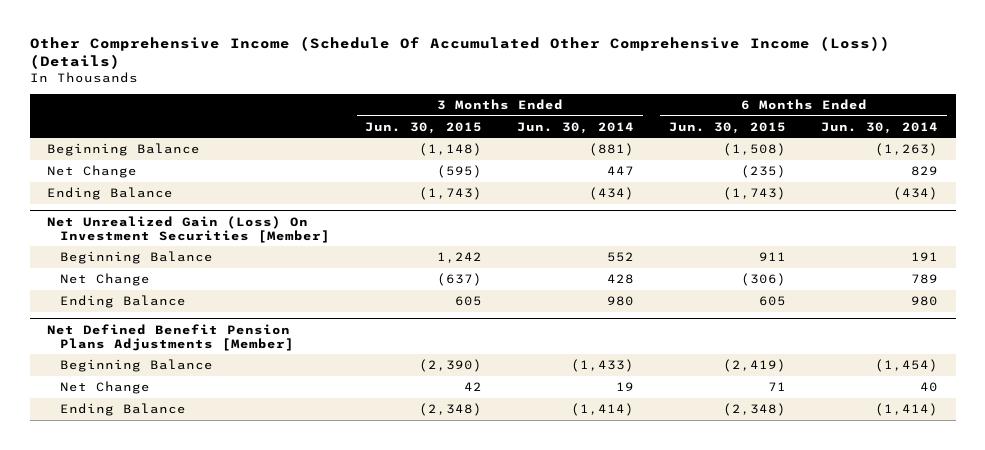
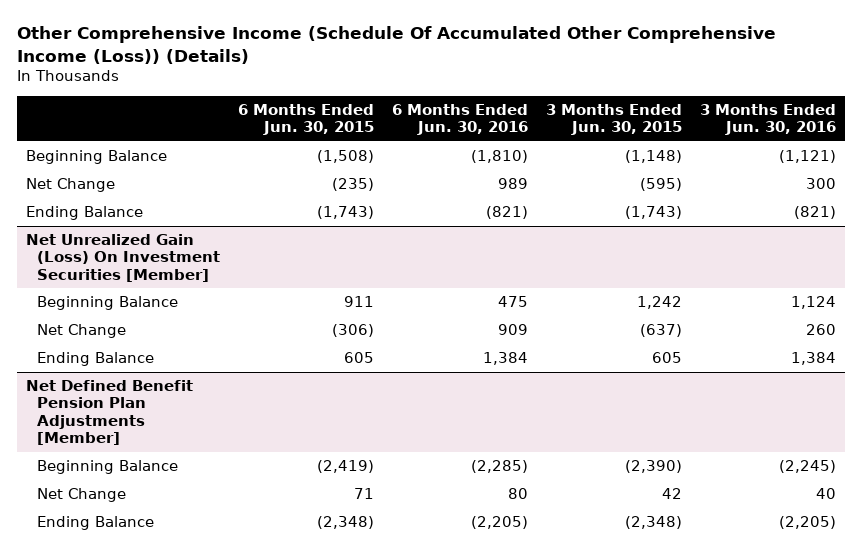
- | 3 Months Ended Jun. 30, 2015 | 3 Months Ended Jun. 30, 2014 | 6 Months Ended Jun. 30, 2015 | 6 Months Ended Jun. 30, 2014
+ | 6 Months Ended Jun. 30, 2015 | 6 Months Ended Jun. 30, 2016 | 3 Months Ended Jun. 30, 2015 | 3 Months Ended Jun. 30, 2016
- Net Defined Benefit Pension Plans Adjustments [Member]
+ Net Defined Benefit Pension Plan Adjustments [Member]

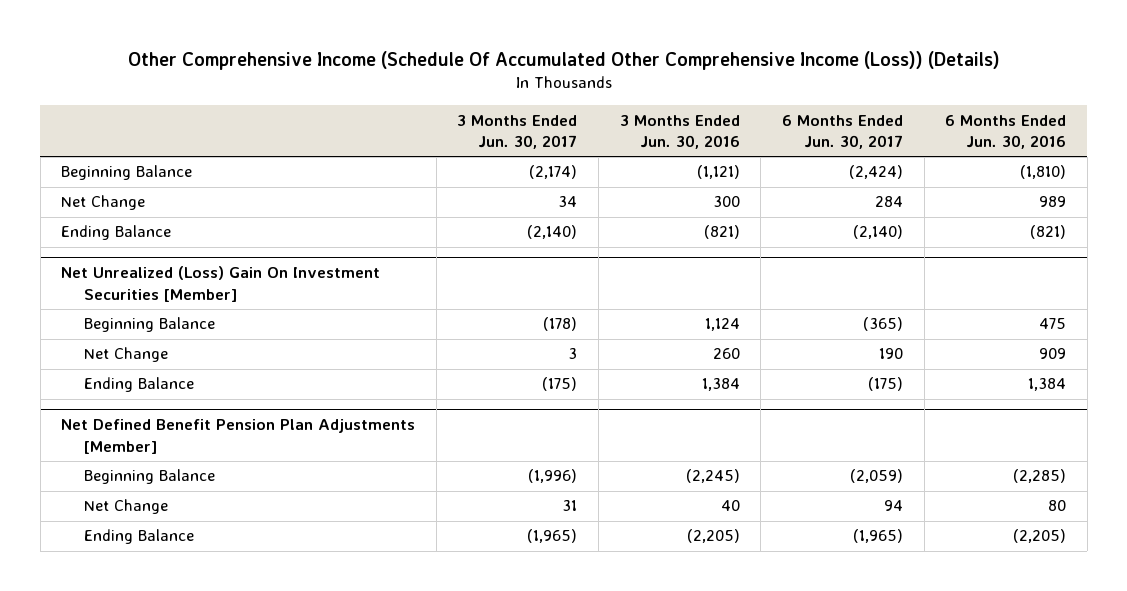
- | 6 Months Ended Jun. 30, 2015 | 6 Months Ended Jun. 30, 2016 | 3 Months Ended Jun. 30, 2015 | 3 Months Ended Jun. 30, 2016
+ | 3 Months Ended Jun. 30, 2017 | 3 Months Ended Jun. 30, 2016 | 6 Months Ended Jun. 30, 2017 | 6 Months Ended Jun. 30, 2016
- Net Unrealized Gain (Loss) On Investment Securities [Member]
+ Net Unrealized (Loss) Gain On Investment Securities [Member]

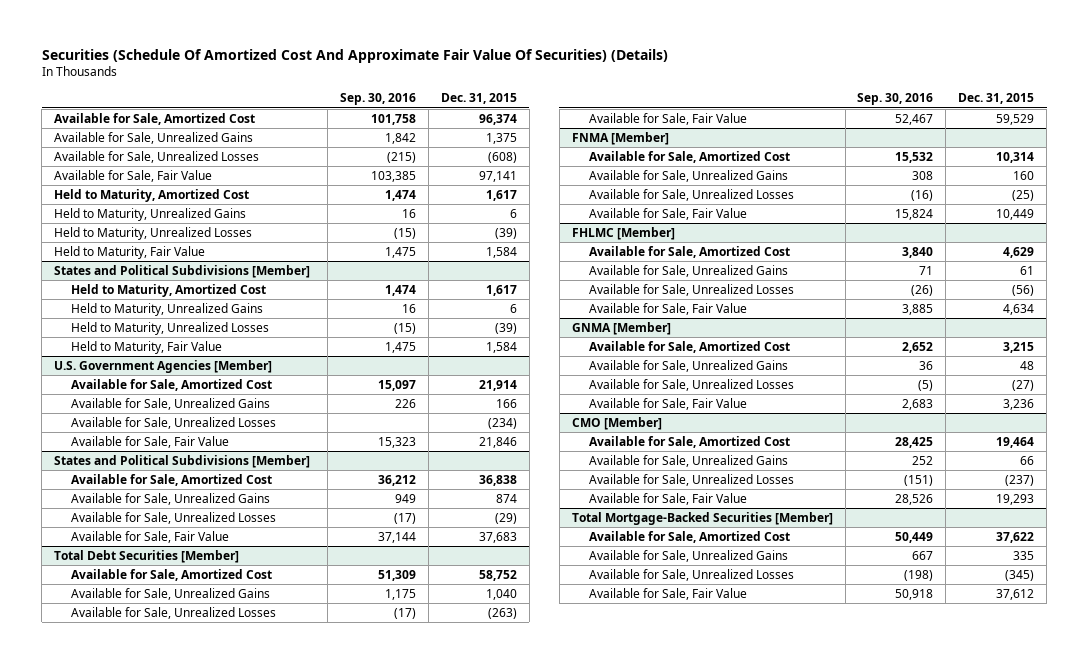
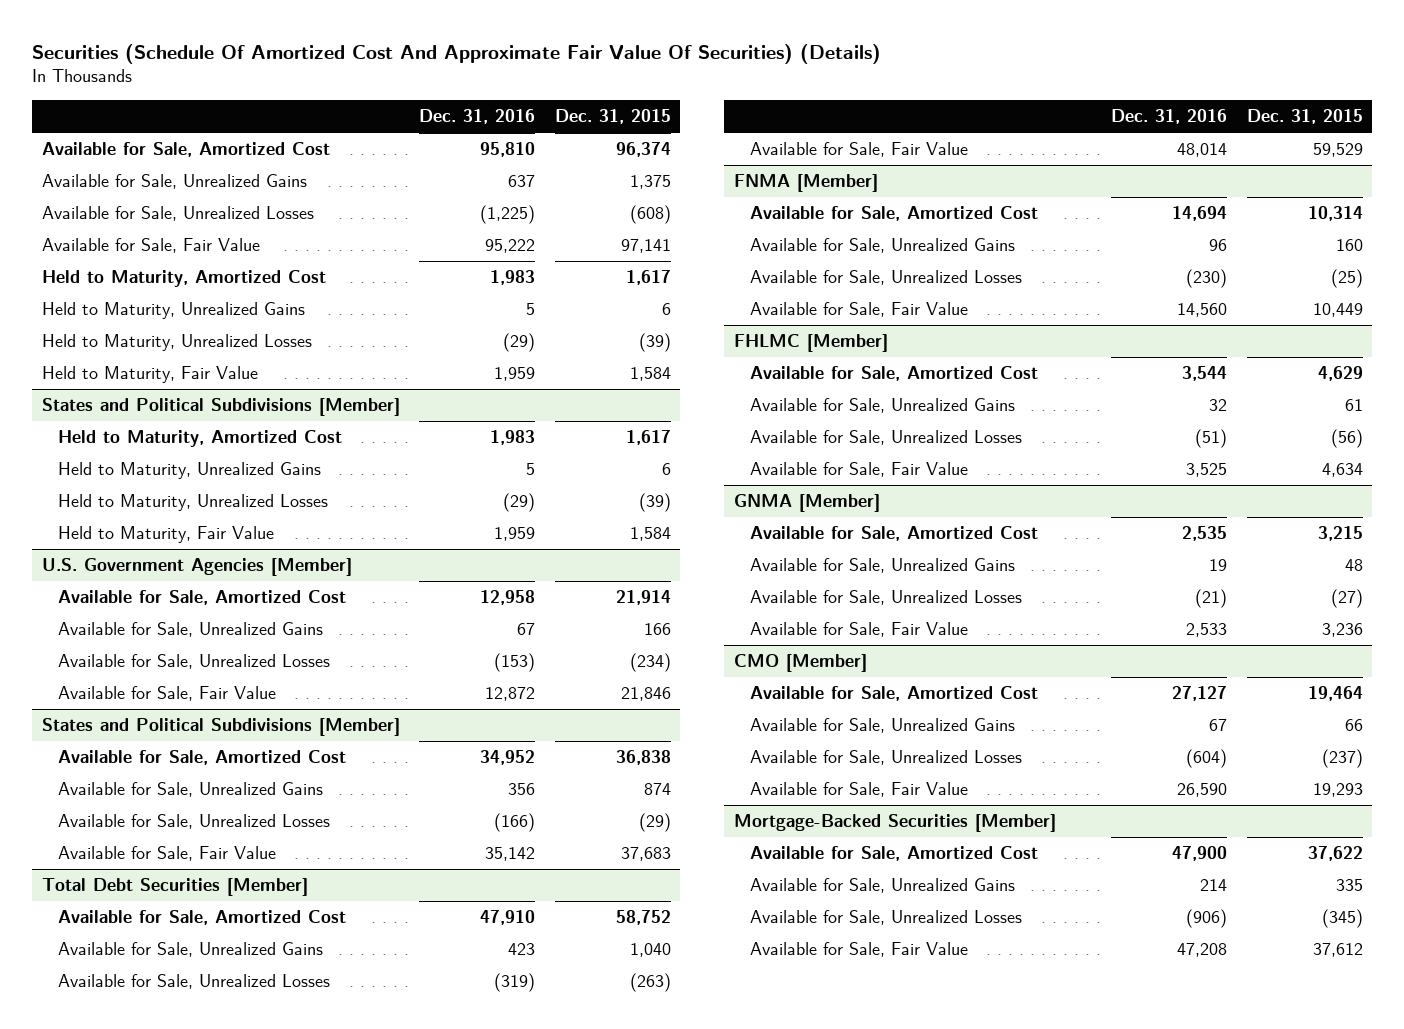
- | Sep. 30, 2016 | Dec. 31, 2015
+ | Dec. 31, 2016 | Dec. 31, 2015
- Total Mortgage-Backed Securities [Member]
+ Mortgage-Backed Securities [Member]

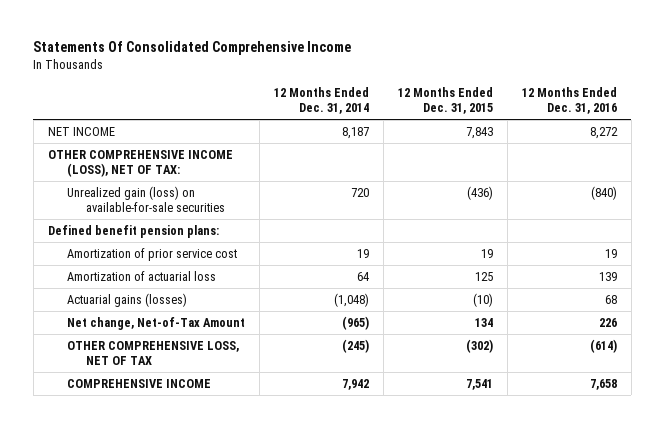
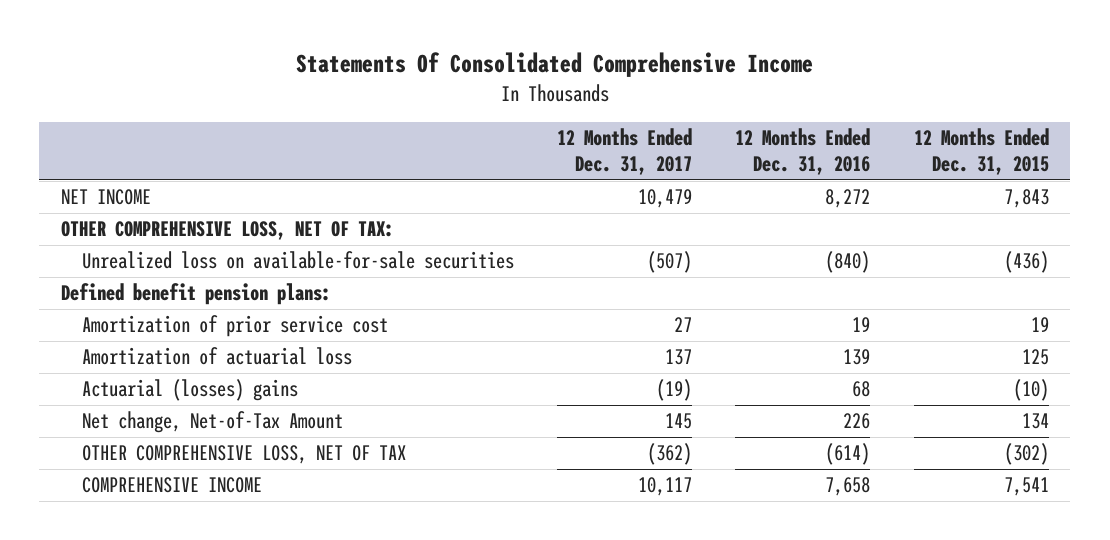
- | 12 Months Ended Dec. 31, 2014 | 12 Months Ended Dec. 31, 2015 | 12 Months Ended Dec. 31, 2016
+ | 12 Months Ended Dec. 31, 2017 | 12 Months Ended Dec. 31, 2016 | 12 Months Ended Dec. 31, 2015
- OTHER COMPREHENSIVE INCOME (LOSS), NET OF TAX:
- Unrealized gain (loss) on available-for-sale securities | 720 | (436) | (840)
+ OTHER COMPREHENSIVE LOSS, NET OF TAX:
+ Unrealized loss on available-for-sale securities | (507) | (840) | (436)
- Actuarial gains (losses) | (1,048) | (10) | 68
+ Actuarial (losses) gains | (19) | 68 | (10)

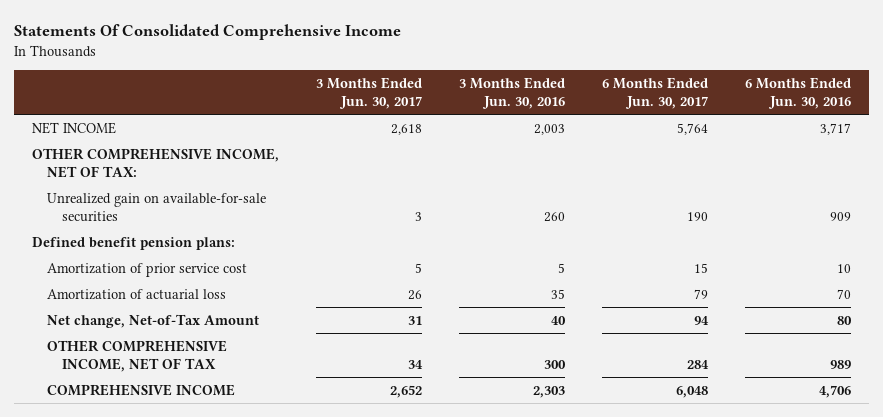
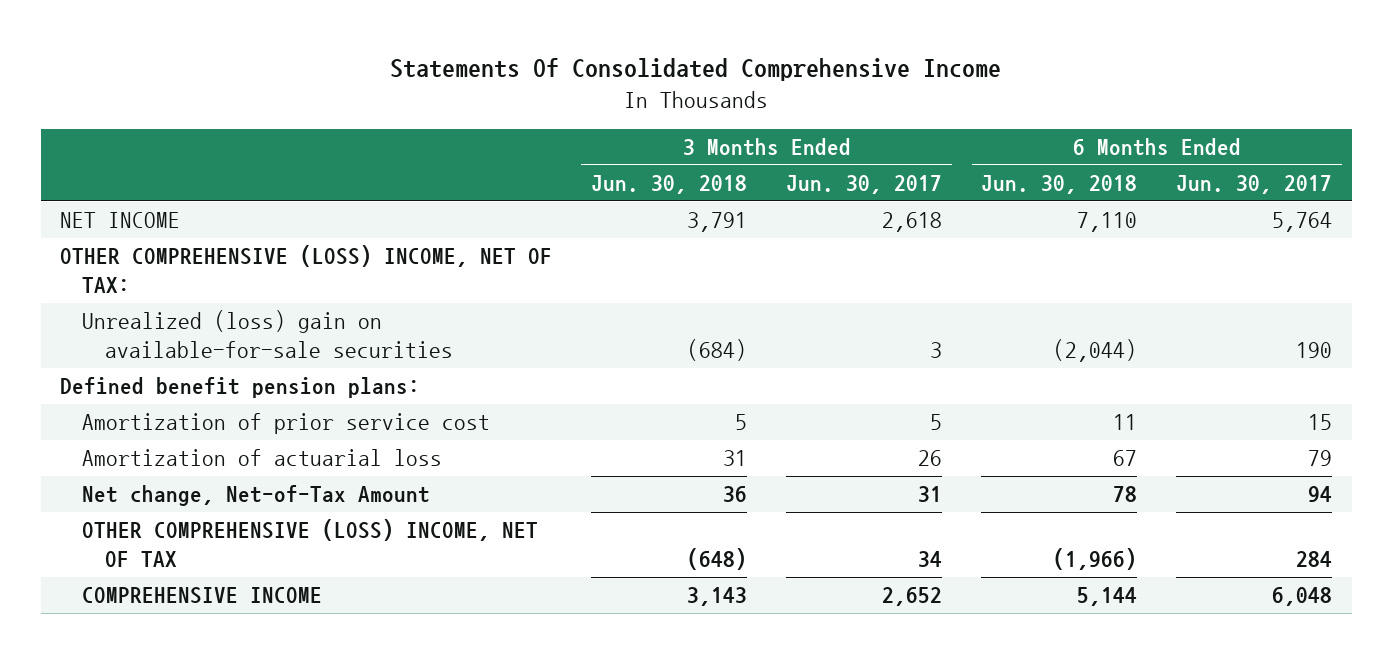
- | 3 Months Ended Jun. 30, 2017 | 3 Months Ended Jun. 30, 2016 | 6 Months Ended Jun. 30, 2017 | 6 Months Ended Jun. 30, 2016
+ | 3 Months Ended Jun. 30, 2018 | 3 Months Ended Jun. 30, 2017 | 6 Months Ended Jun. 30, 2018 | 6 Months Ended Jun. 30, 2017
- OTHER COMPREHENSIVE INCOME, NET OF TAX:
- Unrealized gain on available-for-sale securities | 3 | 260 | 190 | 909
+ OTHER COMPREHENSIVE (LOSS) INCOME, NET OF TAX:
+ Unrealized (loss) gain on available-for-sale securities | (684) | 3 | (2,044) | 190
- OTHER COMPREHENSIVE INCOME, NET OF TAX | 34 | 300 | 284 | 989
+ OTHER COMPREHENSIVE (LOSS) INCOME, NET OF TAX | (648) | 34 | (1,966) | 284

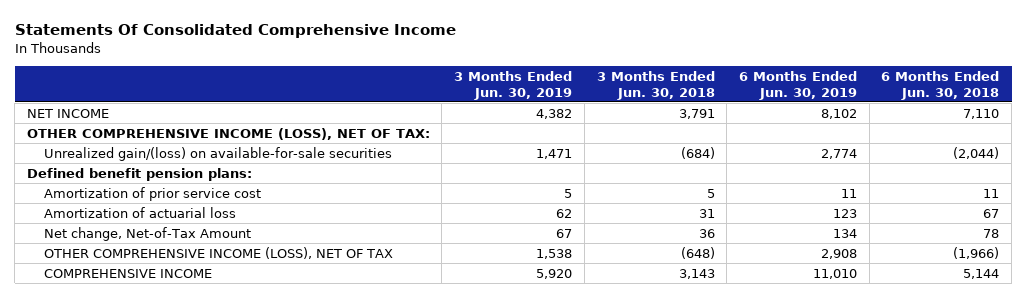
- | 3 Months Ended Jun. 30, 2018 | 3 Months Ended Jun. 30, 2017 | 6 Months Ended Jun. 30, 2018 | 6 Months Ended Jun. 30, 2017
+ | 3 Months Ended Jun. 30, 2019 | 3 Months Ended Jun. 30, 2018 | 6 Months Ended Jun. 30, 2019 | 6 Months Ended Jun. 30, 2018
- OTHER COMPREHENSIVE (LOSS) INCOME, NET OF TAX:
- Unrealized (loss) gain on available-for-sale securities | (684) | 3 | (2,044) | 190
+ OTHER COMPREHENSIVE INCOME (LOSS), NET OF TAX:
+ Unrealized gain/(loss) on available-for-sale securities | 1,471 | (684) | 2,774 | (2,044)
- OTHER COMPREHENSIVE (LOSS) INCOME, NET OF TAX | (648) | 34 | (1,966) | 284
+ OTHER COMPREHENSIVE INCOME (LOSS), NET OF TAX | 1,538 | (648) | 2,908 | (1,966)

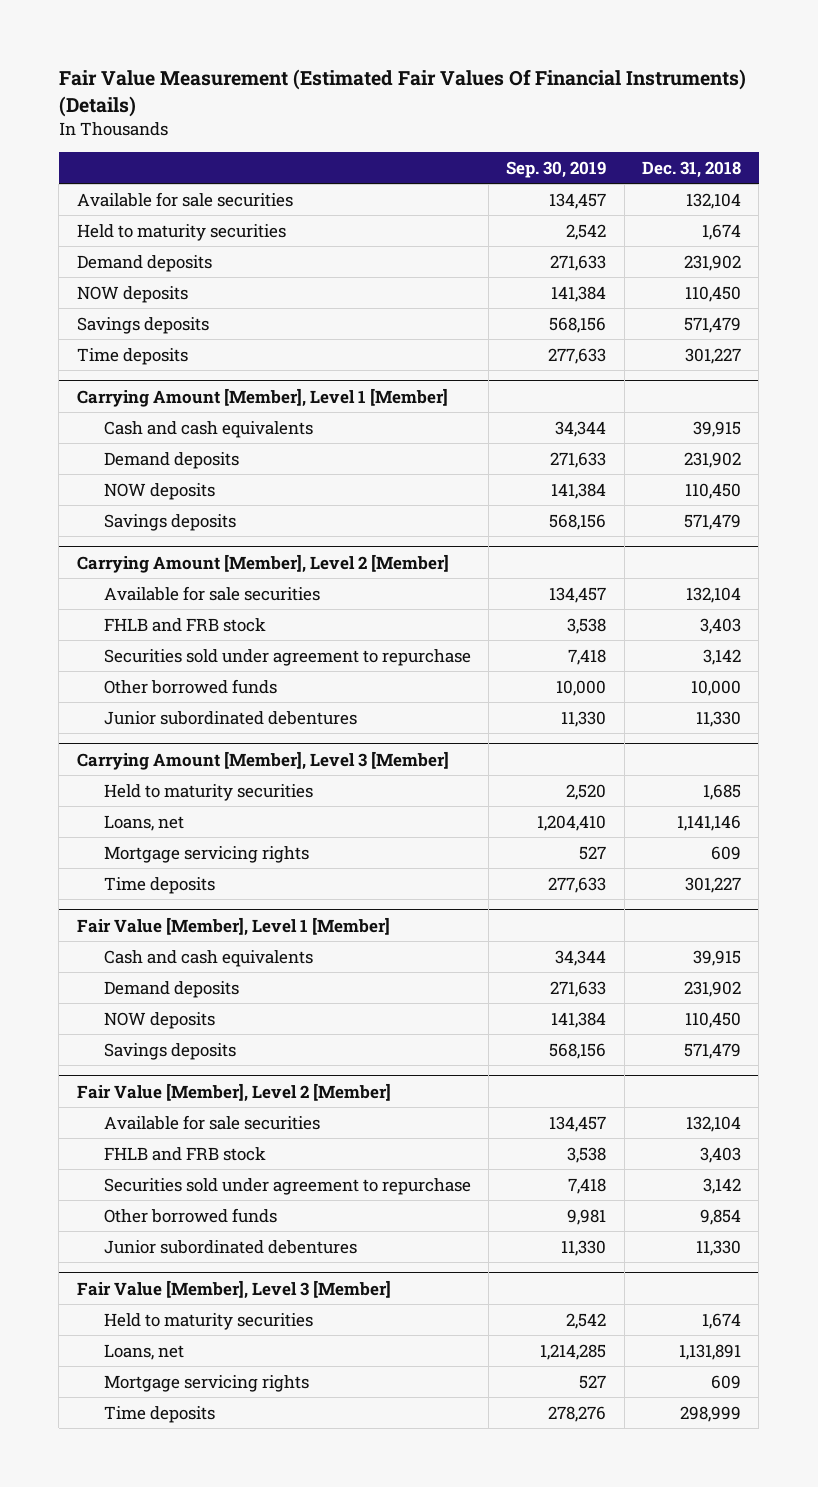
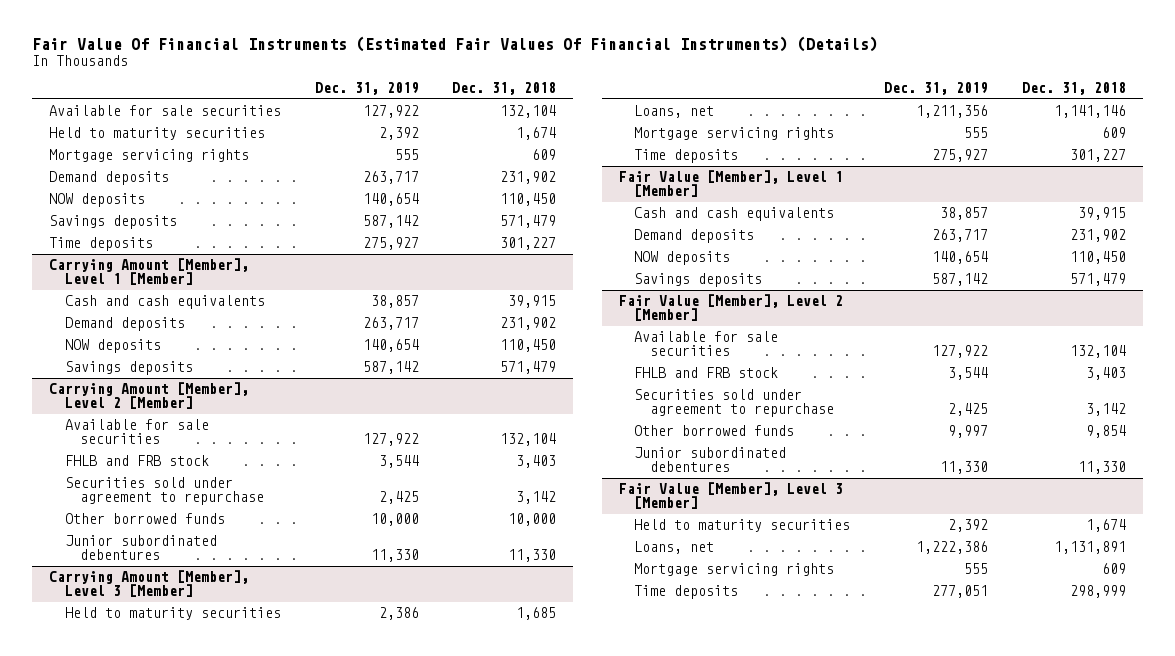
- Fair Value Measurement (Estimated Fair Values Of Financial Instruments) (Details)
+ Fair Value Of Financial Instruments (Estimated Fair Values Of Financial Instruments) (Details)
- | Sep. 30, 2019 | Dec. 31, 2018
+ | Dec. 31, 2019 | Dec. 31, 2018
+ Mortgage servicing rights | 555 | 609

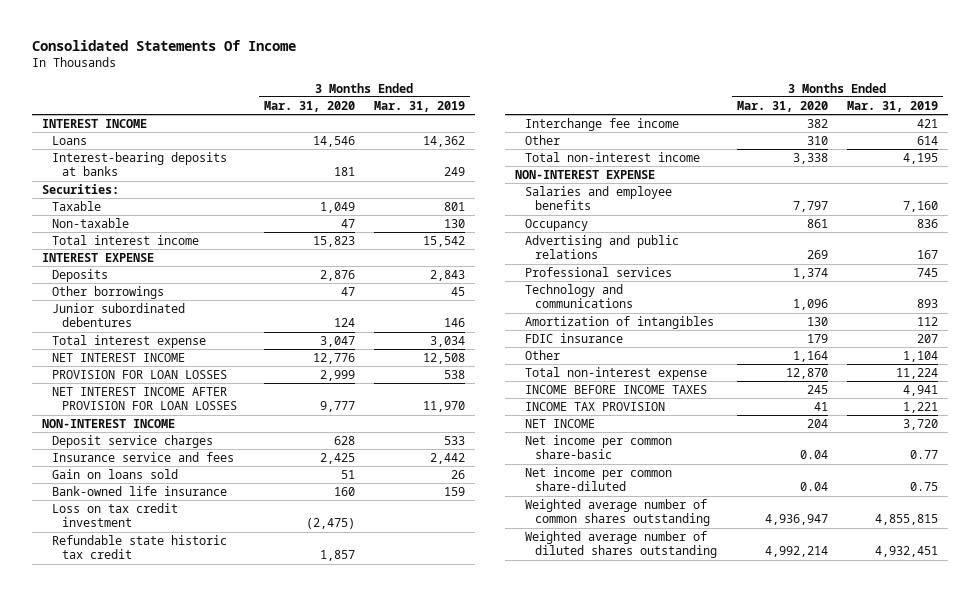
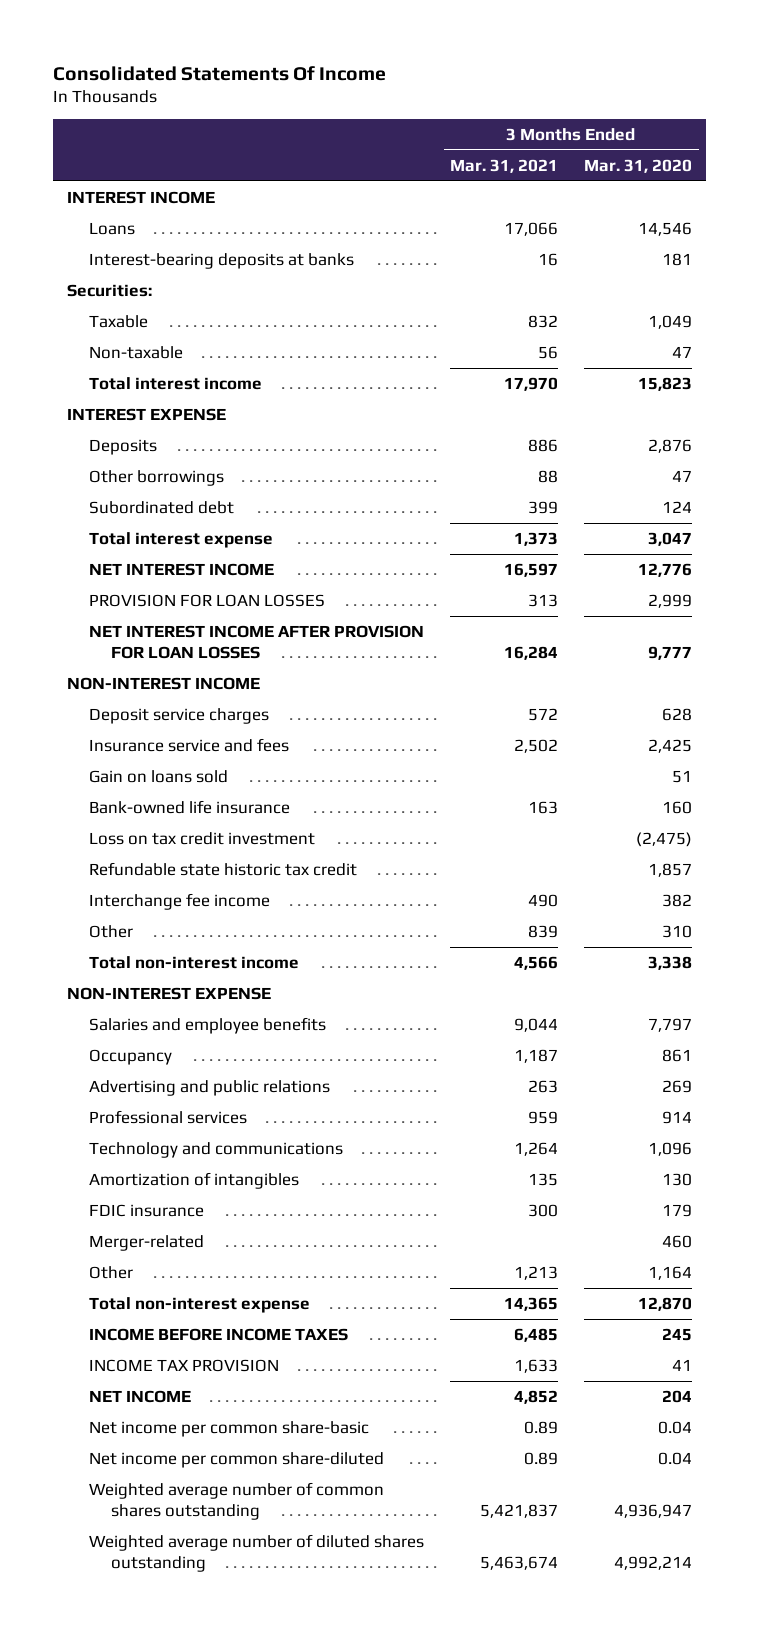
- | 3 Months Ended Mar. 31, 2020 | 3 Months Ended Mar. 31, 2019
+ | 3 Months Ended Mar. 31, 2021 | 3 Months Ended Mar. 31, 2020
- Junior subordinated debentures | 124 | 146
+ Subordinated debt | 399 | 124
- Professional services | 1,374 | 745
+ Professional services | 959 | 914
+ Merger-related | | 460

